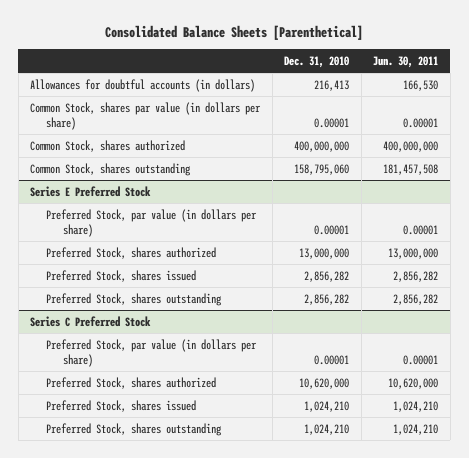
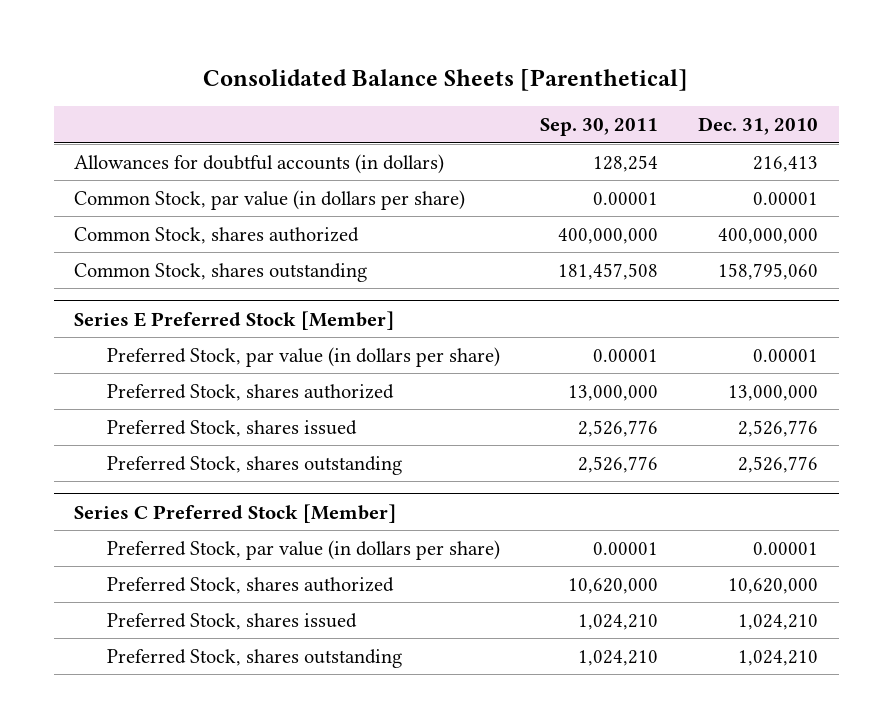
- | Dec. 31, 2010 | Jun. 30, 2011
+ | Sep. 30, 2011 | Dec. 31, 2010
- Common Stock, shares par value (in dollars per share) | 0.00001 | 0.00001
+ Common Stock, par value (in dollars per share) | 0.00001 | 0.00001
- Series E Preferred Stock
+ Series E Preferred Stock [Member]
- Preferred Stock, shares issued | 2,856,282 | 2,856,282
- Preferred Stock, shares outstanding | 2,856,282 | 2,856,282
- Series C Preferred Stock
+ Preferred Stock, shares issued | 2,526,776 | 2,526,776
+ Preferred Stock, shares outstanding | 2,526,776 | 2,526,776
+ Series C Preferred Stock [Member]

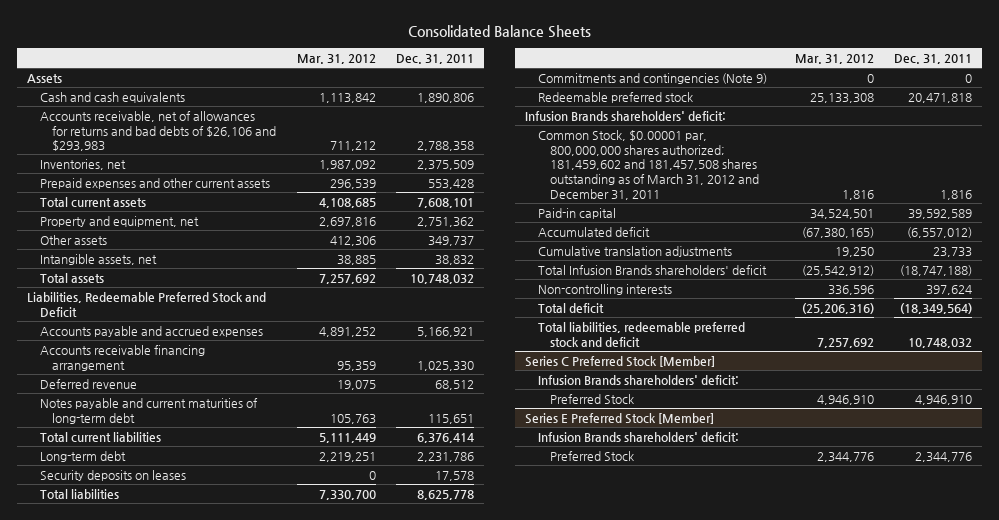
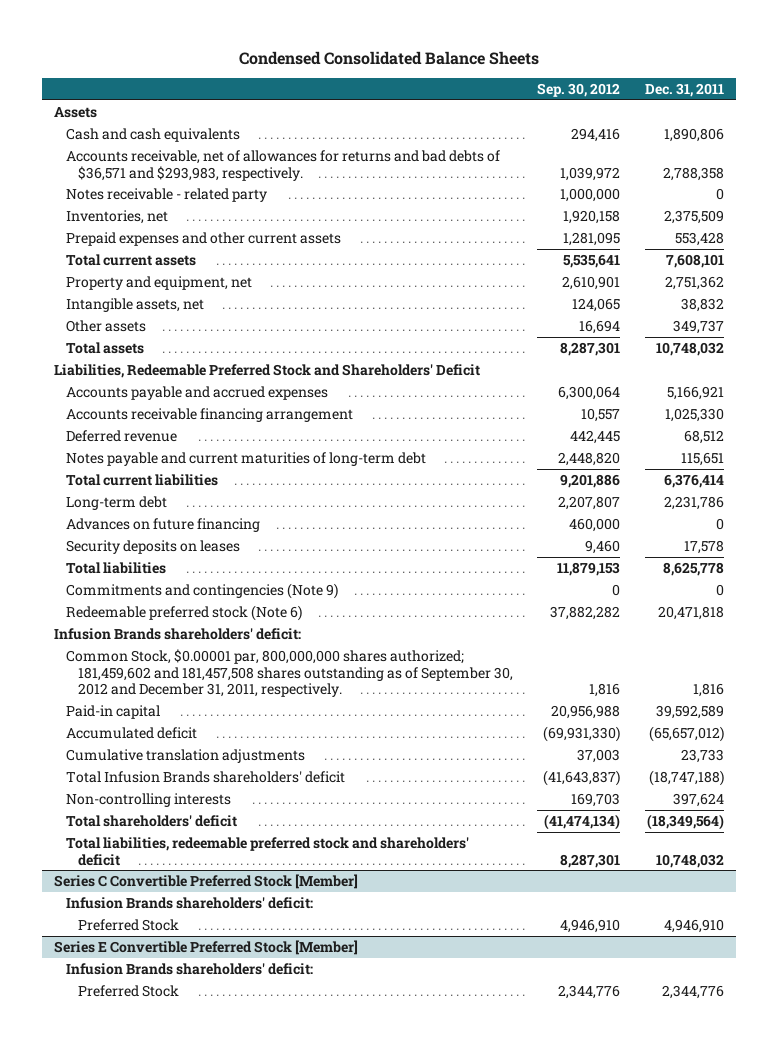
- Consolidated Balance Sheets
+ Condensed Consolidated Balance Sheets
- | Mar. 31, 2012 | Dec. 31, 2011
+ | Sep. 30, 2012 | Dec. 31, 2011
- Accounts receivable, net of allowances for returns and bad debts of $26,106 and $293,983 | 711,212 | 2,788,358
+ Accounts receivable, net of allowances for returns and bad debts of $36,571 and $293,983, respectively. | 1,039,972 | 2,788,358
+ Notes receivable - related party | 1,000,000 | 0
moved down: Other assets | 16,694 | 349,737
- Liabilities, Redeemable Preferred Stock and Deficit
+ Liabilities, Redeemable Preferred Stock and Shareholders' Deficit
+ Advances on future financing | 460,000 | 0
- Redeemable preferred stock | 25,133,308 | 20,471,818
+ Redeemable preferred stock (Note 6) | 37,882,282 | 20,471,818
- Common Stock, $0.00001 par, 800,000,000 shares authorized; 181,459,602 and 181,457,508 shares outstanding as of March 31, 2012 and December 31, 2011 | 1,816 | 1,816
+ Common Stock, $0.00001 par, 800,000,000 shares authorized; 181,459,602 and 181,457,508 shares outstanding as of September 30, 2012 and December 31, 2011, respectively. | 1,816 | 1,816
- Accumulated deficit | (67,380,165) | (6,557,012)
+ Accumulated deficit | (69,931,330) | (65,657,012)
- Total deficit | (25,206,316) | (18,349,564)
- Total liabilities, redeemable preferred stock and deficit | 7,257,692 | 10,748,032
- Series C Preferred Stock [Member]
+ Total shareholders' deficit | (41,474,134) | (18,349,564)
+ Total liabilities, redeemable preferred stock and shareholders' deficit | 8,287,301 | 10,748,032
+ Series C Convertible Preferred Stock [Member]
- Series E Preferred Stock [Member]
+ Series E Convertible Preferred Stock [Member]

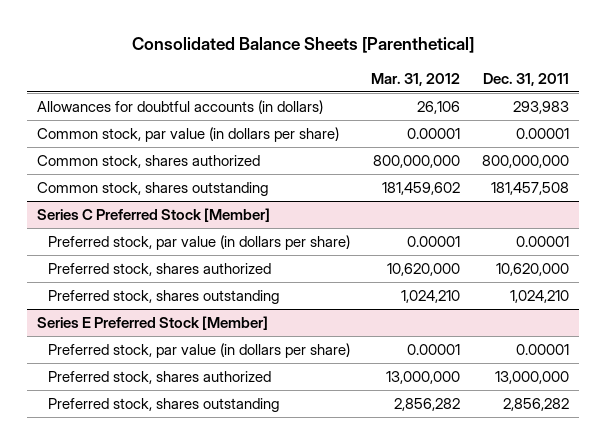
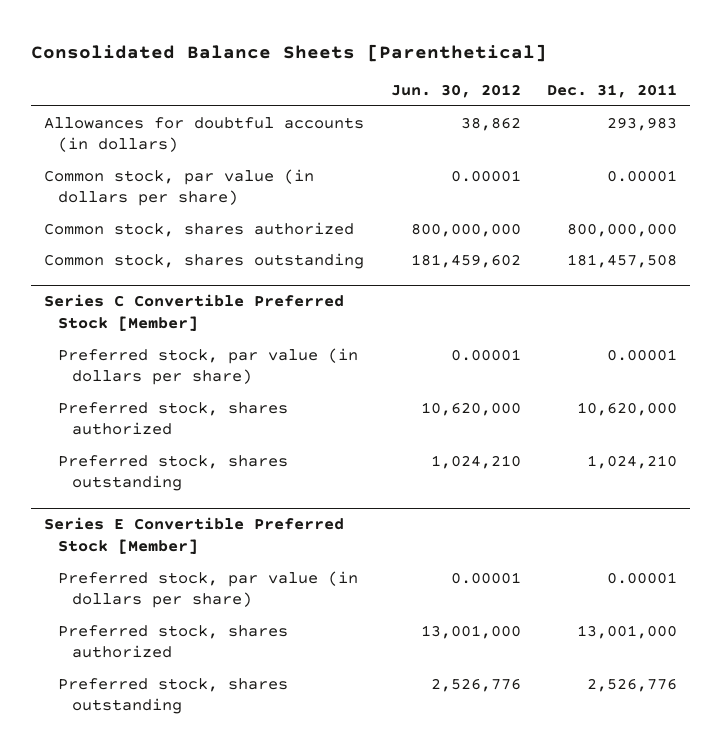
- | Mar. 31, 2012 | Dec. 31, 2011
+ | Jun. 30, 2012 | Dec. 31, 2011
- Series C Preferred Stock [Member]
+ Series C Convertible Preferred Stock [Member]
- Series E Preferred Stock [Member]
+ Series E Convertible Preferred Stock [Member]
- Preferred stock, shares authorized | 13,000,000 | 13,000,000
- Preferred stock, shares outstanding | 2,856,282 | 2,856,282
+ Preferred stock, shares authorized | 13,001,000 | 13,001,000
+ Preferred stock, shares outstanding | 2,526,776 | 2,526,776

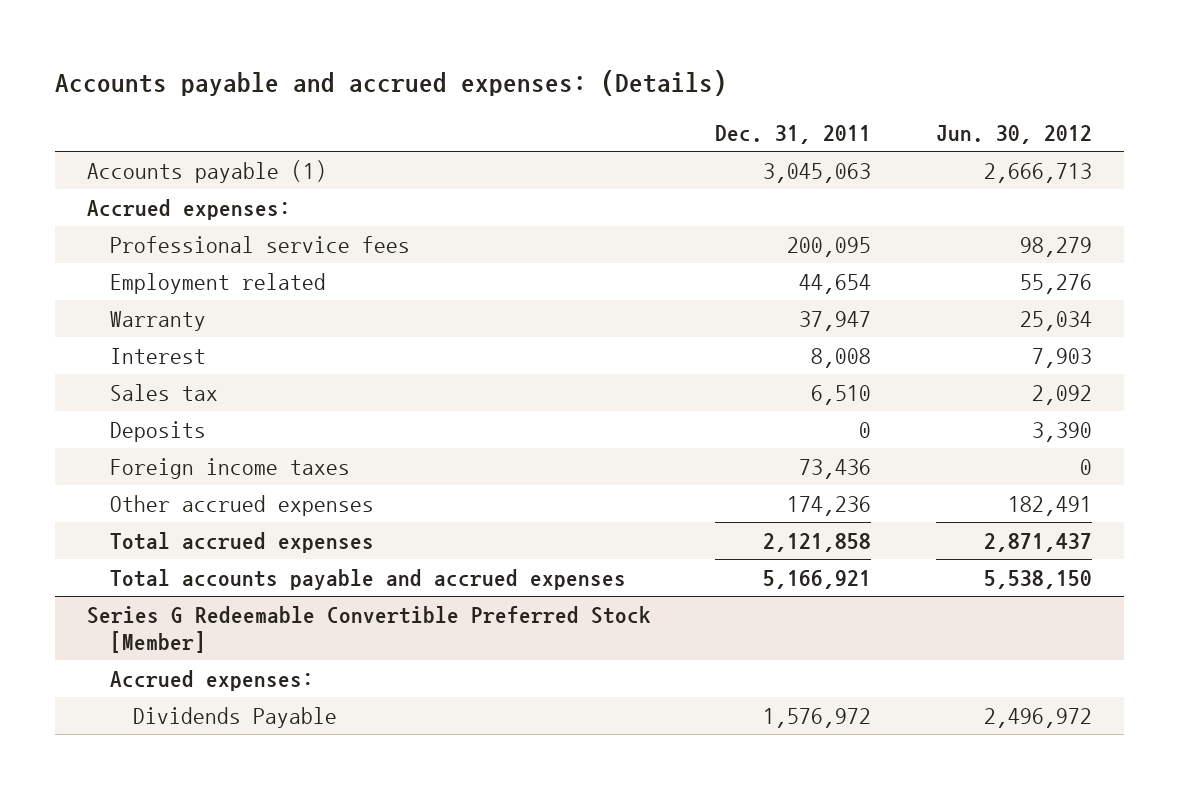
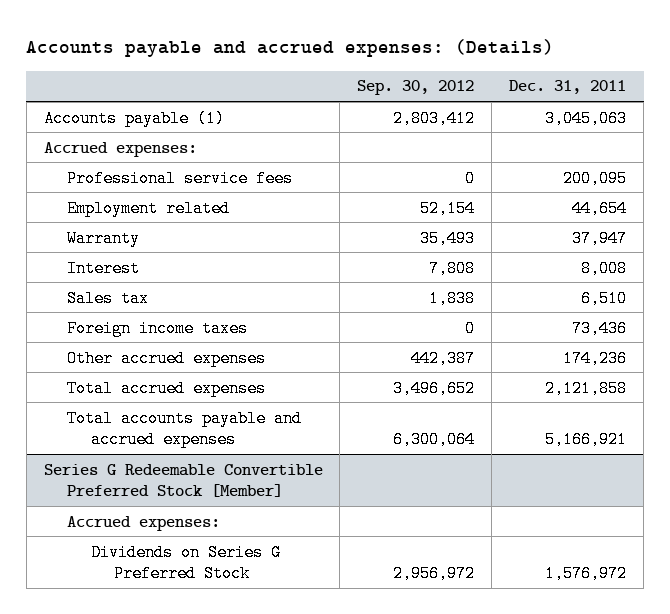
- | Dec. 31, 2011 | Jun. 30, 2012
+ | Sep. 30, 2012 | Dec. 31, 2011
- Deposits | 0 | 3,390
@ Series G Redeemable Convertible Preferred Stock [Member]
- Dividends Payable | 1,576,972 | 2,496,972
+ Dividends on Series G Preferred Stock | 2,956,972 | 1,576,972

